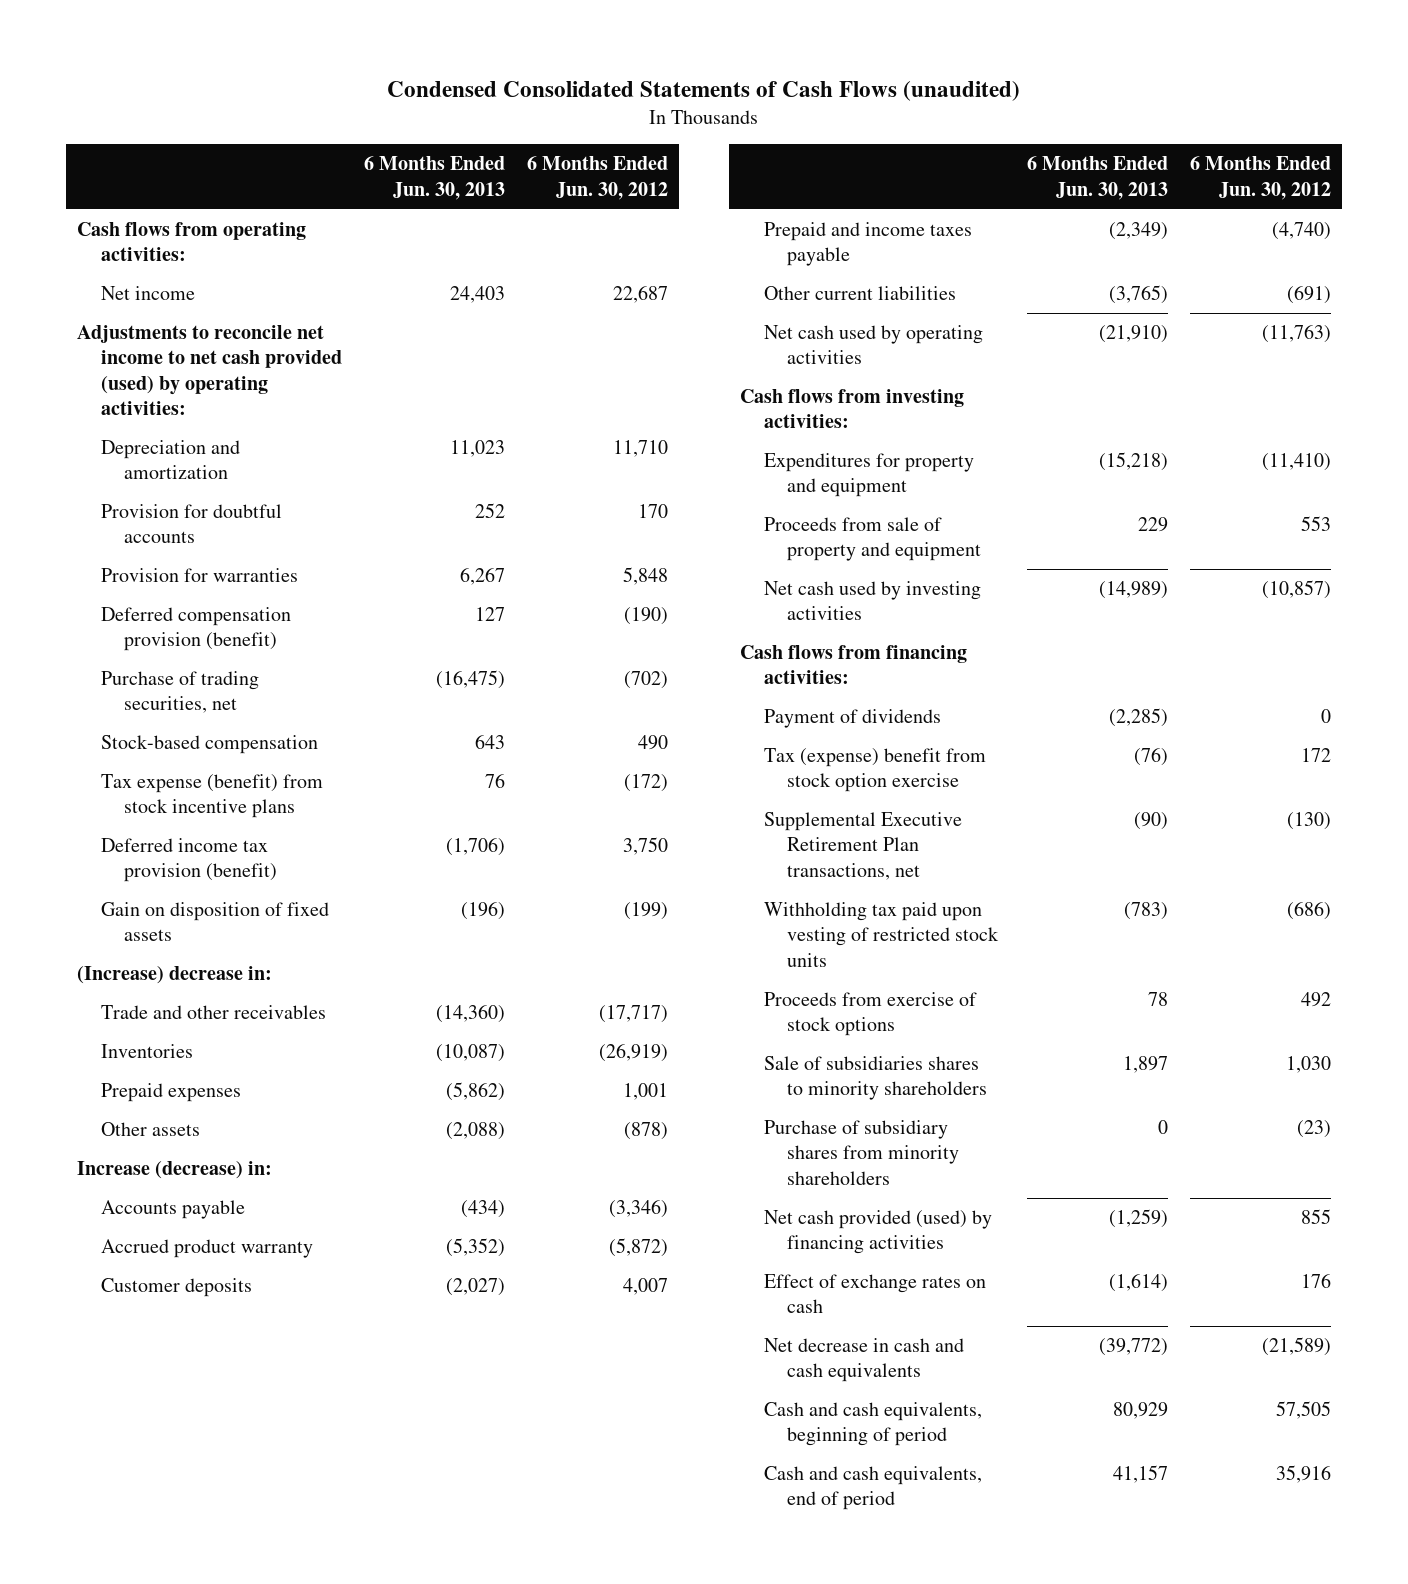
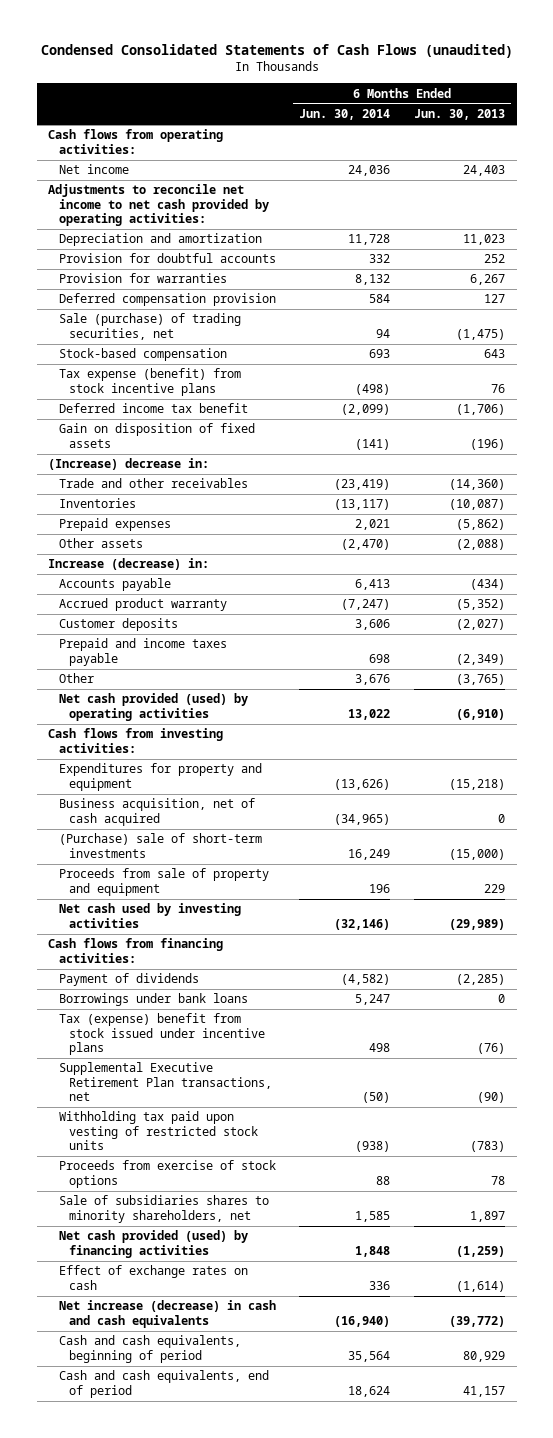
- | 6 Months Ended Jun. 30, 2013 | 6 Months Ended Jun. 30, 2012
+ | 6 Months Ended Jun. 30, 2014 | 6 Months Ended Jun. 30, 2013
- Adjustments to reconcile net income to net cash provided (used) by operating activities:
+ Adjustments to reconcile net income to net cash provided by operating activities:
- Deferred compensation provision (benefit) | 127 | (190)
- Purchase of trading securities, net | (16,475) | (702)
+ Deferred compensation provision | 584 | 127
+ Sale (purchase) of trading securities, net | 94 | (1,475)
- Deferred income tax provision (benefit) | (1,706) | 3,750
+ Deferred income tax benefit | (2,099) | (1,706)
- Other current liabilities | (3,765) | (691)
- Net cash used by operating activities | (21,910) | (11,763)
+ Other | 3,676 | (3,765)
+ Net cash provided (used) by operating activities | 13,022 | (6,910)
+ Business acquisition, net of cash acquired | (34,965) | 0
+ (Purchase) sale of short-term investments | 16,249 | (15,000)
- Net cash used by investing activities | (14,989) | (10,857)
+ Net cash used by investing activities | (32,146) | (29,989)
- Tax (expense) benefit from stock option exercise | (76) | 172
+ Borrowings under bank loans | 5,247 | 0
+ Tax (expense) benefit from stock issued under incentive plans | 498 | (76)
- Sale of subsidiaries shares to minority shareholders | 1,897 | 1,030
- Purchase of subsidiary shares from minority shareholders | 0 | (23)
+ Sale of subsidiaries shares to minority shareholders, net | 1,585 | 1,897
- Net decrease in cash and cash equivalents | (39,772) | (21,589)
+ Net increase (decrease) in cash and cash equivalents | (16,940) | (39,772)

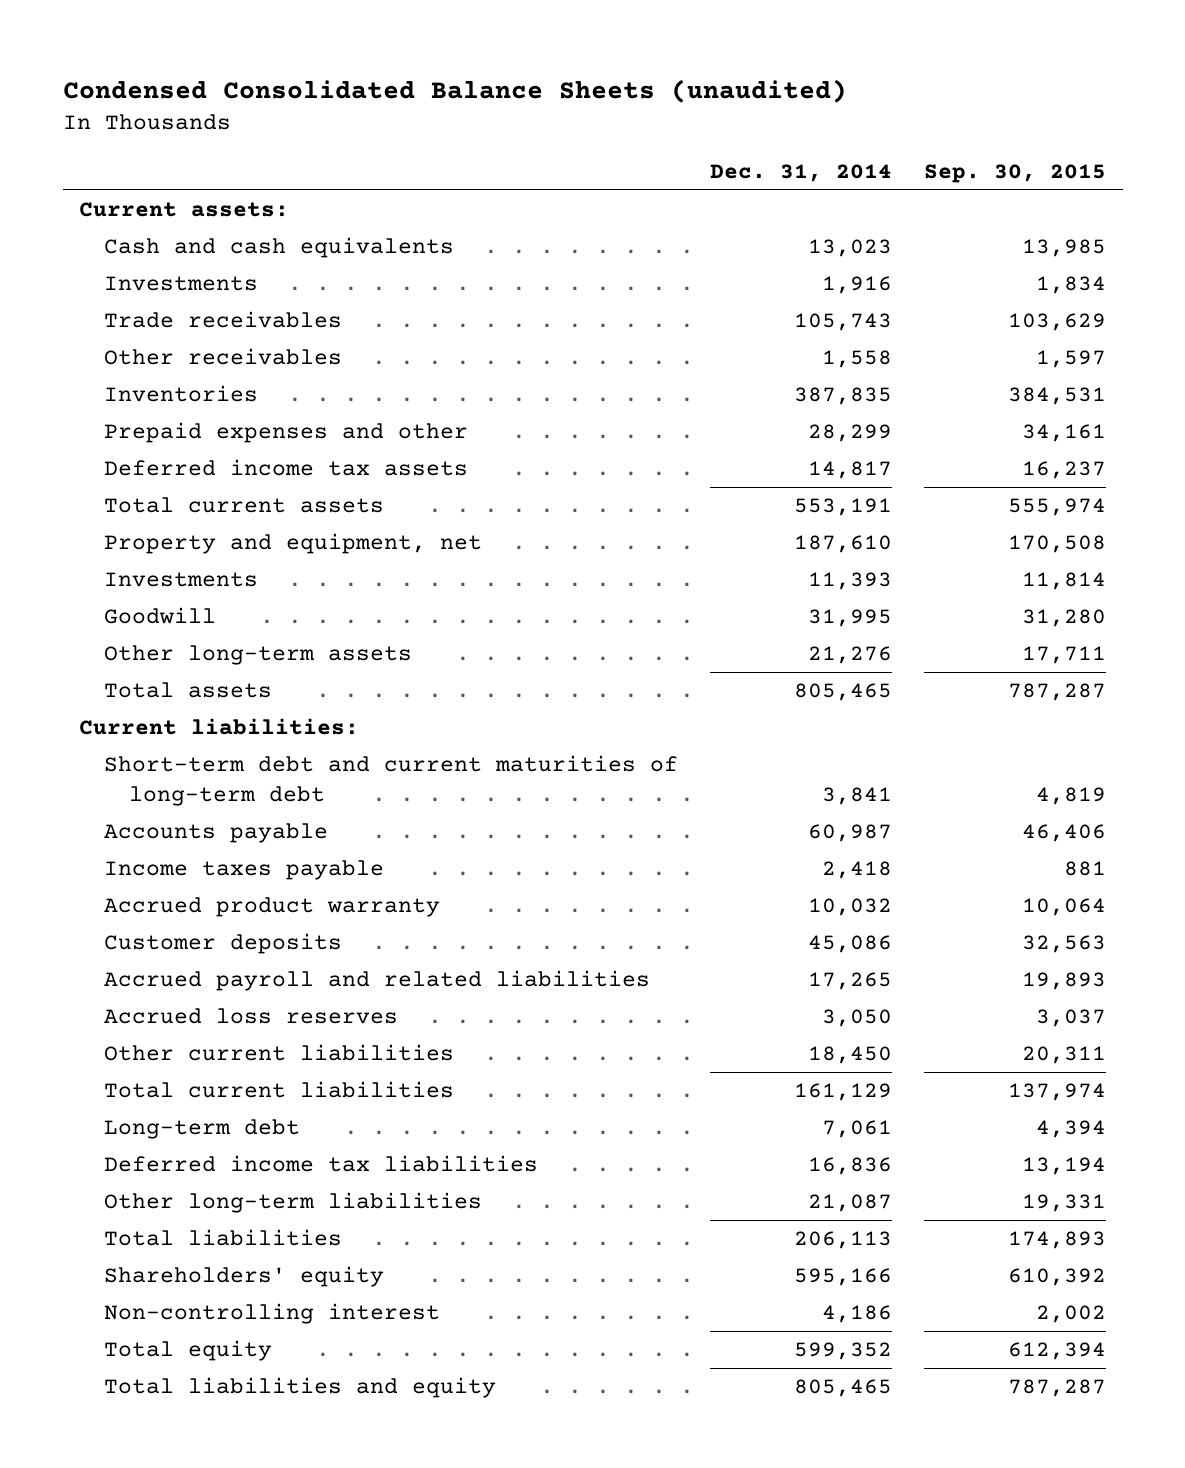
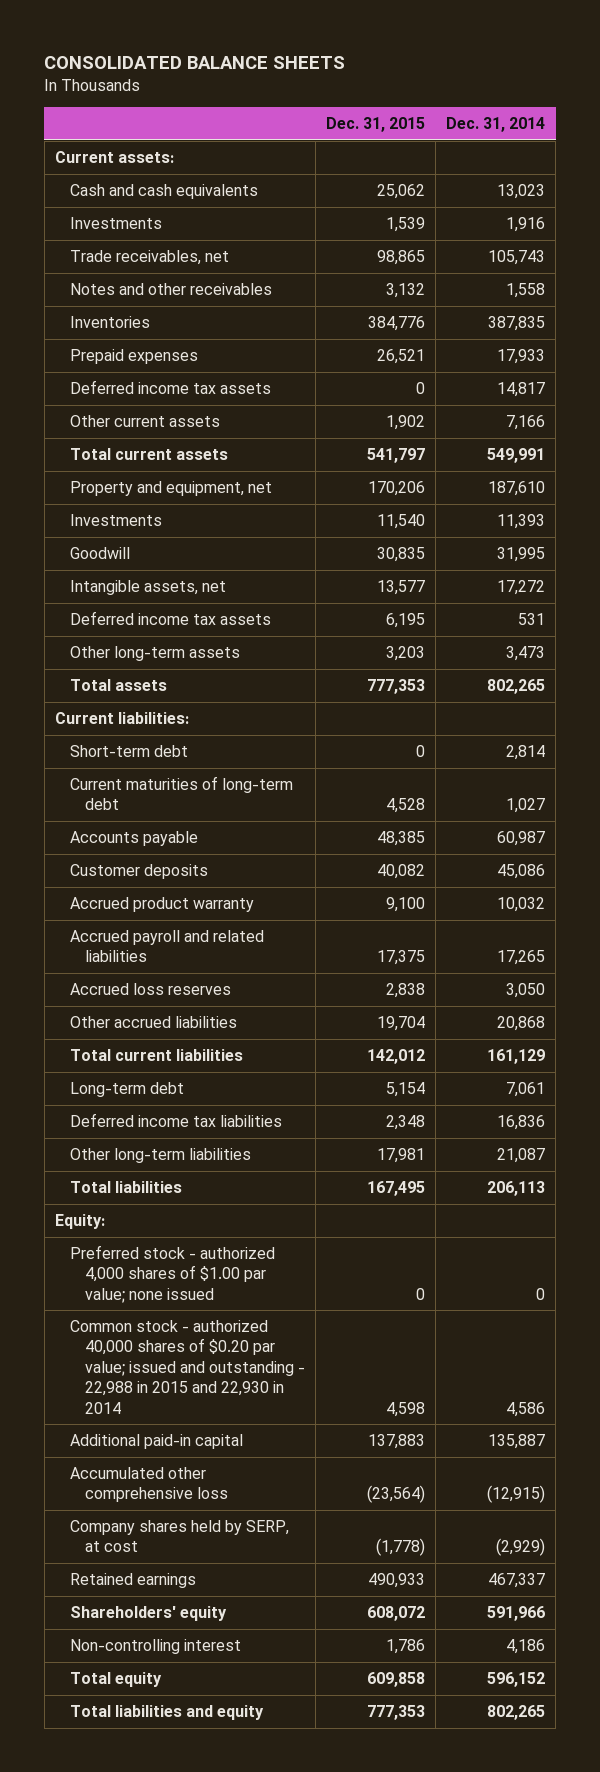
- Condensed Consolidated Balance Sheets (unaudited)
+ CONSOLIDATED BALANCE SHEETS
- | Dec. 31, 2014 | Sep. 30, 2015
+ | Dec. 31, 2015 | Dec. 31, 2014
- Trade receivables | 105,743 | 103,629
- Other receivables | 1,558 | 1,597
+ Trade receivables, net | 98,865 | 105,743
+ Notes and other receivables | 3,132 | 1,558
- Prepaid expenses and other | 28,299 | 34,161
+ Prepaid expenses | 26,521 | 17,933
- Total current assets | 553,191 | 555,974
+ Other current assets | 1,902 | 7,166
+ Total current assets | 541,797 | 549,991
- Other long-term assets | 21,276 | 17,711
- Total assets | 805,465 | 787,287
+ Intangible assets, net | 13,577 | 17,272
+ Deferred income tax assets | 6,195 | 531
+ Other long-term assets | 3,203 | 3,473
+ Total assets | 777,353 | 802,265
- Short-term debt and current maturities of long-term debt | 3,841 | 4,819
+ Short-term debt | 0 | 2,814
+ Current maturities of long-term debt | 4,528 | 1,027
- Income taxes payable | 2,418 | 881
moved down: Accrued product warranty | 9,100 | 10,032
- Other current liabilities | 18,450 | 20,311
+ Other accrued liabilities | 19,704 | 20,868
- Shareholders' equity | 595,166 | 610,392
+ Equity:
+ Preferred stock - authorized 4,000 shares of $1.00 par value; none issued | 0 | 0
+ Common stock - authorized 40,000 shares of $0.20 par value; issued and outstanding - 22,988 in 2015 and 22,930 in 2014 | 4,598 | 4,586
+ Additional paid-in capital | 137,883 | 135,887
+ Accumulated other comprehensive loss | (23,564) | (12,915)
+ Company shares held by SERP, at cost | (1,778) | (2,929)
+ Retained earnings | 490,933 | 467,337
+ Shareholders' equity | 608,072 | 591,966
- Total equity | 599,352 | 612,394
- Total liabilities and equity | 805,465 | 787,287
+ Total equity | 609,858 | 596,152
+ Total liabilities and equity | 777,353 | 802,265

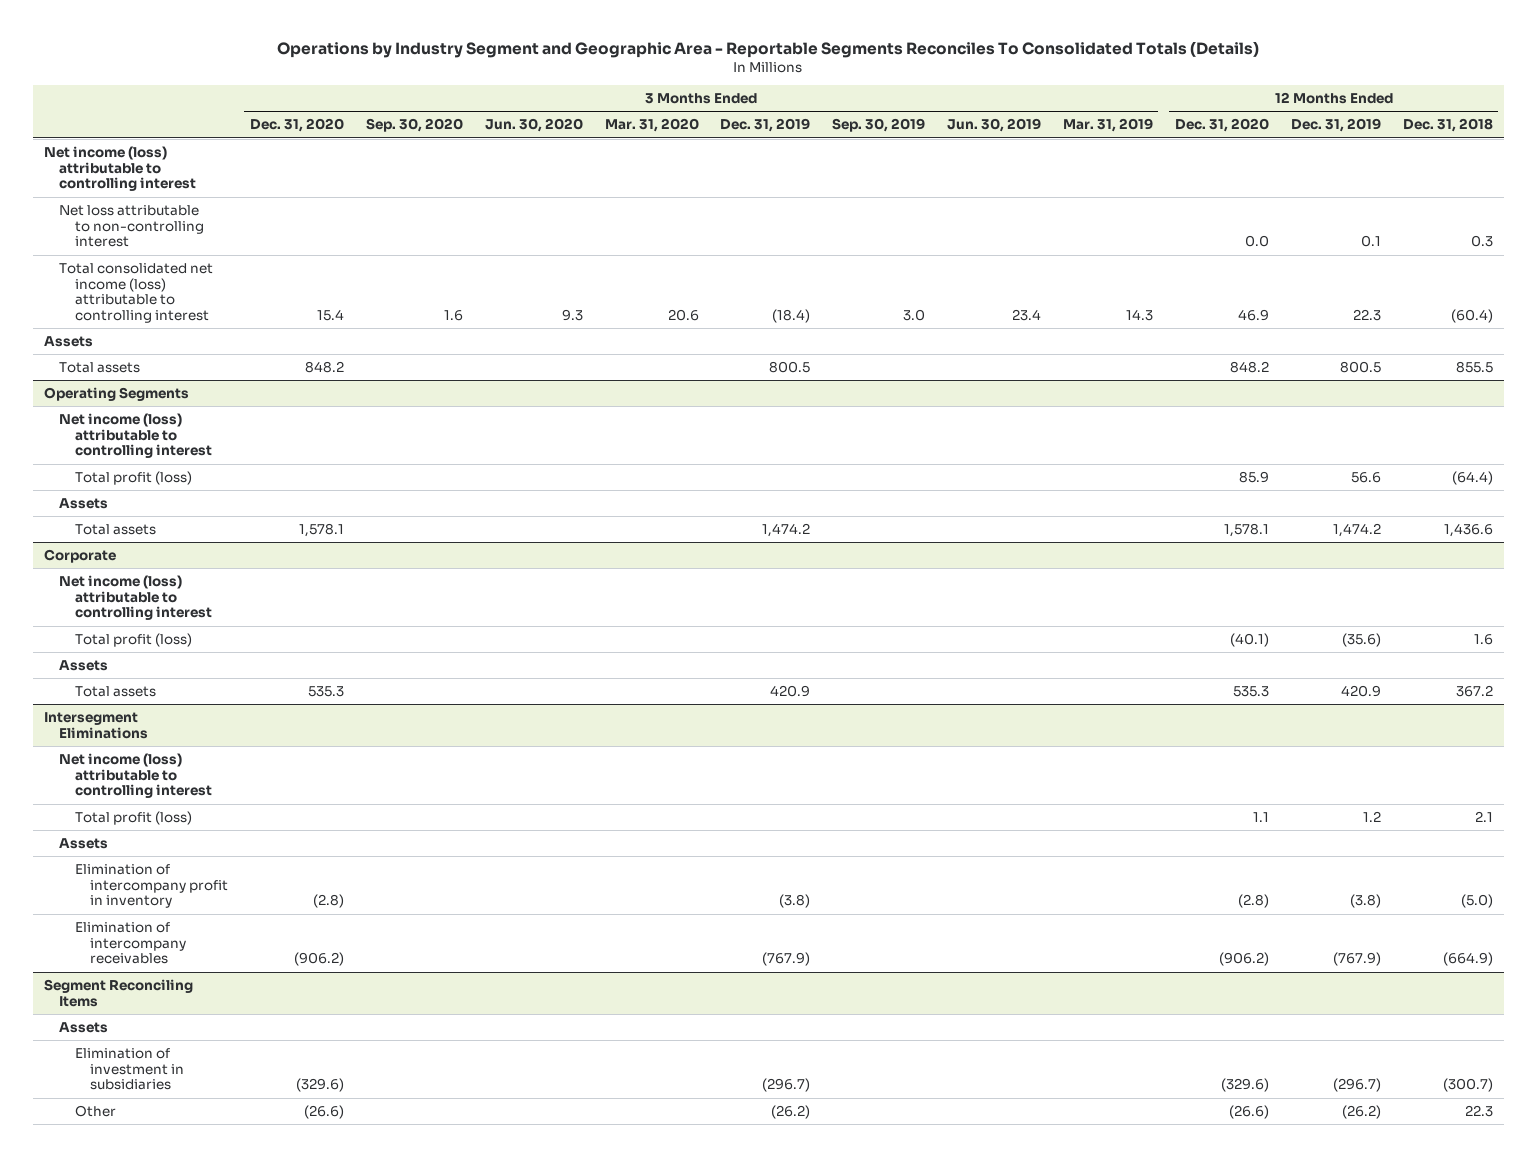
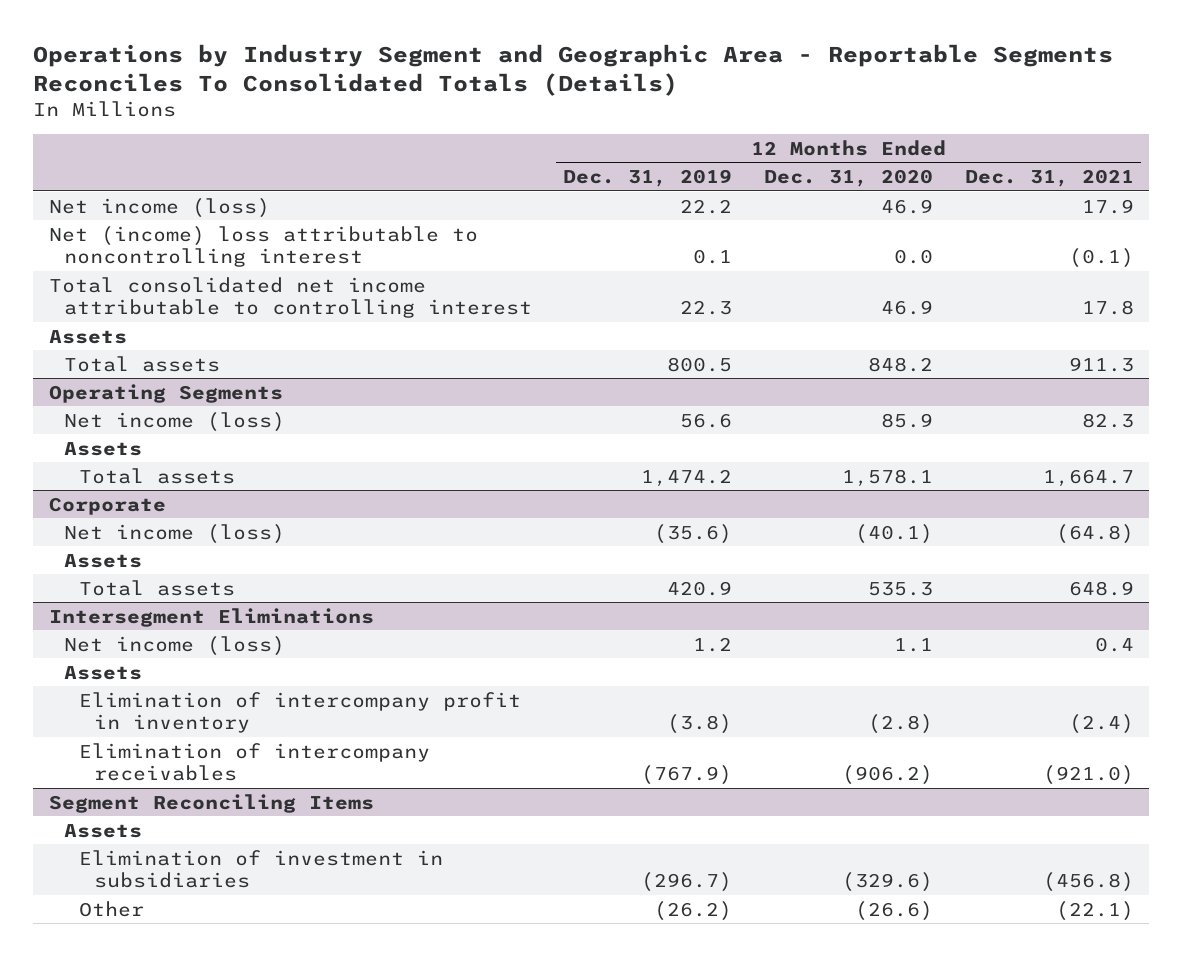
- | 3 Months Ended Dec. 31, 2020 | 3 Months Ended Sep. 30, 2020 | 3 Months Ended Jun. 30, 2020 | 3 Months Ended Mar. 31, 2020 | 3 Months Ended Dec. 31, 2019 | 3 Months Ended Sep. 30, 2019 | 3 Months Ended Jun. 30, 2019 | 3 Months Ended Mar. 31, 2019 | 12 Months Ended Dec. 31, 2020 | 12 Months Ended Dec. 31, 2019 | 12 Months Ended Dec. 31, 2018
+ | 12 Months Ended Dec. 31, 2019 | 12 Months Ended Dec. 31, 2020 | 12 Months Ended Dec. 31, 2021
- Net income (loss) attributable to controlling interest
- Net loss attributable to non-controlling interest | | | | | | | | | 0.0 | 0.1 | 0.3
- Total consolidated net income (loss) attributable to controlling interest | 15.4 | 1.6 | 9.3 | 20.6 | (18.4) | 3.0 | 23.4 | 14.3 | 46.9 | 22.3 | (60.4)
+ Net income (loss) | 22.2 | 46.9 | 17.9
+ Net (income) loss attributable to noncontrolling interest | 0.1 | 0.0 | (0.1)
+ Total consolidated net income attributable to controlling interest | 22.3 | 46.9 | 17.8
@ Operating Segments
- Net income (loss) attributable to controlling interest
- Total profit (loss) | | | | | | | | | 85.9 | 56.6 | (64.4)
+ Net income (loss) | 56.6 | 85.9 | 82.3
@ Corporate
- Net income (loss) attributable to controlling interest
- Total profit (loss) | | | | | | | | | (40.1) | (35.6) | 1.6
+ Net income (loss) | (35.6) | (40.1) | (64.8)
@ Intersegment Eliminations
- Net income (loss) attributable to controlling interest
- Total profit (loss) | | | | | | | | | 1.1 | 1.2 | 2.1
+ Net income (loss) | 1.2 | 1.1 | 0.4

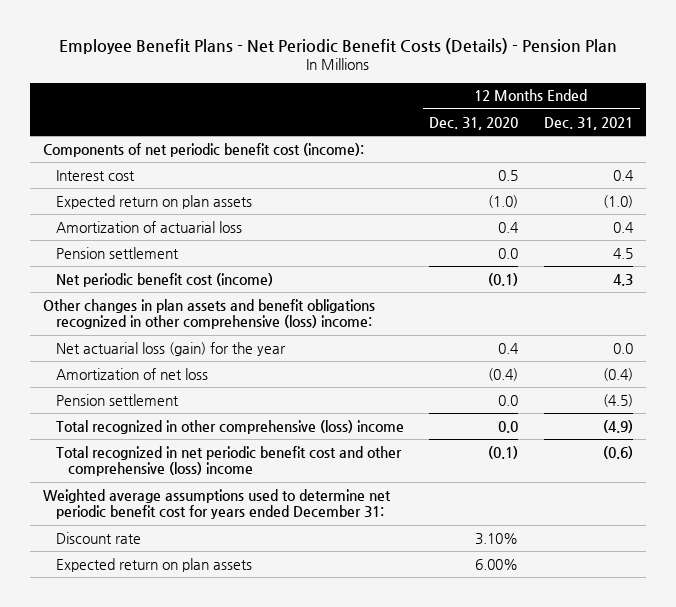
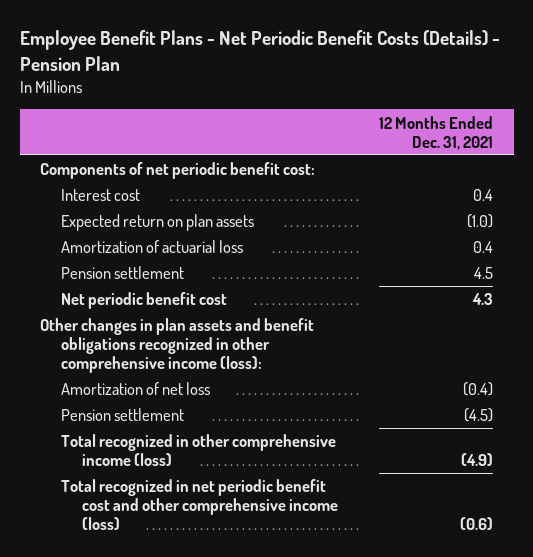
- | 12 Months Ended Dec. 31, 2020 | 12 Months Ended Dec. 31, 2021
+ | 12 Months Ended Dec. 31, 2021
- Components of net periodic benefit cost (income):
+ Components of net periodic benefit cost:
- Net periodic benefit cost (income) | (0.1) | 4.3
- Other changes in plan assets and benefit obligations recognized in other comprehensive (loss) income:
- Net actuarial loss (gain) for the year | 0.4 | 0.0
+ Net periodic benefit cost | 4.3
+ Other changes in plan assets and benefit obligations recognized in other comprehensive income (loss):
- Total recognized in other comprehensive (loss) income | 0.0 | (4.9)
- Total recognized in net periodic benefit cost and other comprehensive (loss) income | (0.1) | (0.6)
- Weighted average assumptions used to determine net periodic benefit cost for years ended December 31:
- Discount rate | 3.10% |
- Expected return on plan assets | 6.00% |
+ Total recognized in other comprehensive income (loss) | (4.9)
+ Total recognized in net periodic benefit cost and other comprehensive income (loss) | (0.6)

